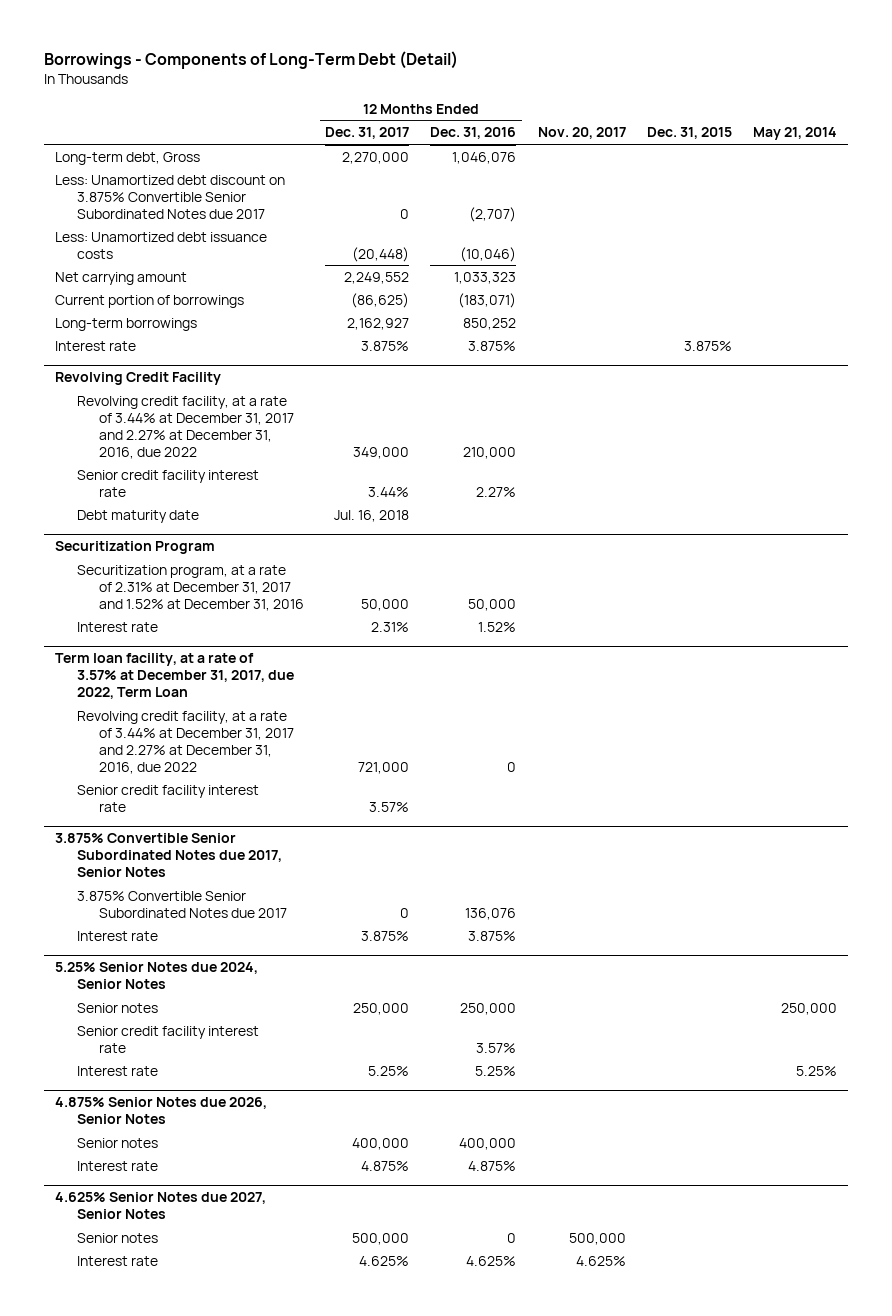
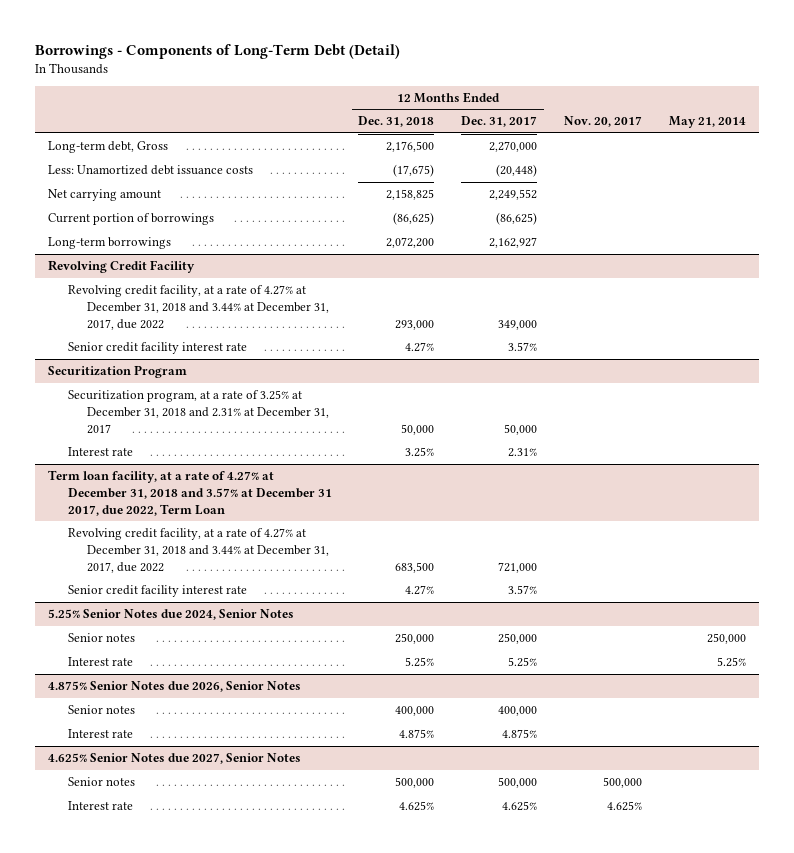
- | 12 Months Ended Dec. 31, 2017 | 12 Months Ended Dec. 31, 2016 | Nov. 20, 2017 | Dec. 31, 2015 | May 21, 2014
+ | 12 Months Ended Dec. 31, 2018 | 12 Months Ended Dec. 31, 2017 | Nov. 20, 2017 | May 21, 2014
- Less: Unamortized debt discount on 3.875% Convertible Senior Subordinated Notes due 2017 | 0 | (2,707) | | |
- Interest rate | 3.875% | 3.875% | | 3.875% |
@ Revolving Credit Facility
- Revolving credit facility, at a rate of 3.44% at December 31, 2017 and 2.27% at December 31, 2016, due 2022 | 349,000 | 210,000 | | |
- Senior credit facility interest rate | 3.44% | 2.27% | | |
- Debt maturity date | Jul. 16, 2018 | | | |
+ Revolving credit facility, at a rate of 4.27% at December 31, 2018 and 3.44% at December 31, 2017, due 2022 | 293,000 | 349,000 | |
+ Senior credit facility interest rate | 4.27% | 3.57% | |
@ Securitization Program
- Securitization program, at a rate of 2.31% at December 31, 2017 and 1.52% at December 31, 2016 | 50,000 | 50,000 | | |
+ Securitization program, at a rate of 3.25% at December 31, 2018 and 2.31% at December 31, 2017 | 50,000 | 50,000 | |
- Term loan facility, at a rate of 3.57% at December 31, 2017, due 2022, Term Loan
- Revolving credit facility, at a rate of 3.44% at December 31, 2017 and 2.27% at December 31, 2016, due 2022 | 721,000 | 0 | | |
+ Term loan facility, at a rate of 4.27% at December 31, 2018 and 3.57% at December 31 2017, due 2022, Term Loan
+ Revolving credit facility, at a rate of 4.27% at December 31, 2018 and 3.44% at December 31, 2017, due 2022 | 683,500 | 721,000 | |
- 3.875% Convertible Senior Subordinated Notes due 2017, Senior Notes
- 3.875% Convertible Senior Subordinated Notes due 2017 | 0 | 136,076 | | |
- Interest rate | 3.875% | 3.875% | | |
@ 5.25% Senior Notes due 2024, Senior Notes
- Senior credit facility interest rate | | 3.57% | | |

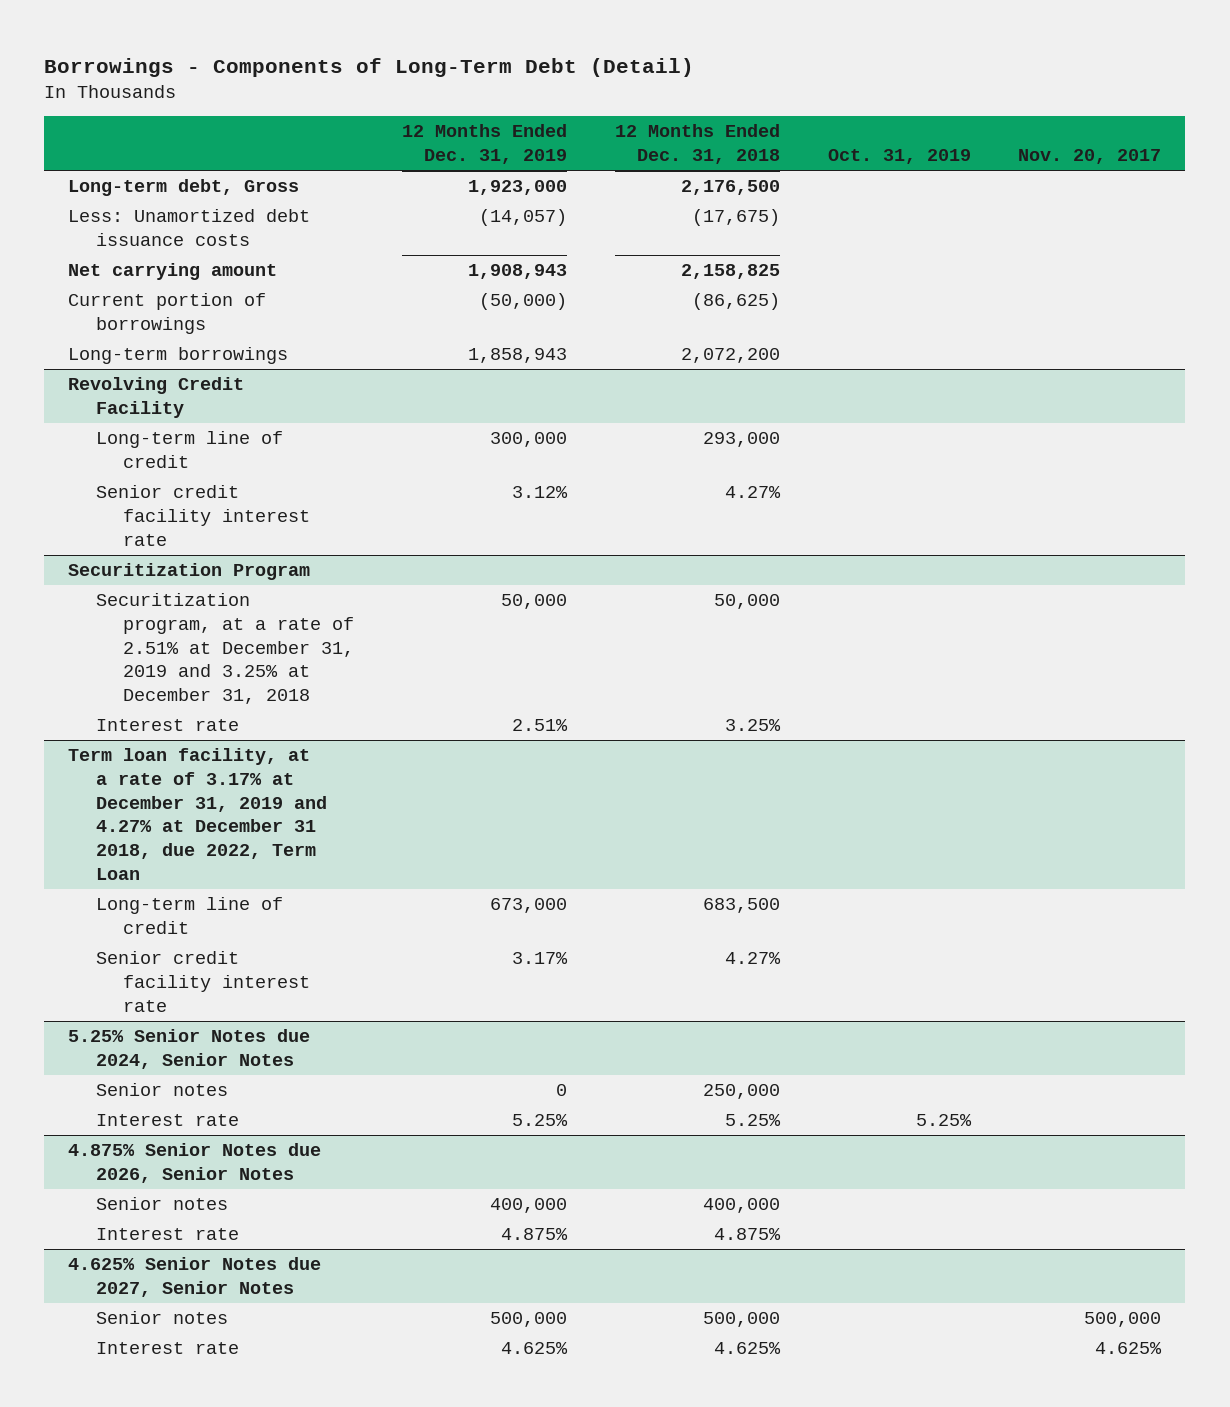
- | 12 Months Ended Dec. 31, 2018 | 12 Months Ended Dec. 31, 2017 | Nov. 20, 2017 | May 21, 2014
+ | 12 Months Ended Dec. 31, 2019 | 12 Months Ended Dec. 31, 2018 | Oct. 31, 2019 | Nov. 20, 2017
@ Revolving Credit Facility
- Revolving credit facility, at a rate of 4.27% at December 31, 2018 and 3.44% at December 31, 2017, due 2022 | 293,000 | 349,000 | |
+ Long-term line of credit | 300,000 | 293,000 | |
@ Securitization Program
- Securitization program, at a rate of 3.25% at December 31, 2018 and 2.31% at December 31, 2017 | 50,000 | 50,000 | |
+ Securitization program, at a rate of 2.51% at December 31, 2019 and 3.25% at December 31, 2018 | 50,000 | 50,000 | |
- Term loan facility, at a rate of 4.27% at December 31, 2018 and 3.57% at December 31 2017, due 2022, Term Loan
- Revolving credit facility, at a rate of 4.27% at December 31, 2018 and 3.44% at December 31, 2017, due 2022 | 683,500 | 721,000 | |
+ Term loan facility, at a rate of 3.17% at December 31, 2019 and 4.27% at December 31 2018, due 2022, Term Loan
+ Long-term line of credit | 673,000 | 683,500 | |

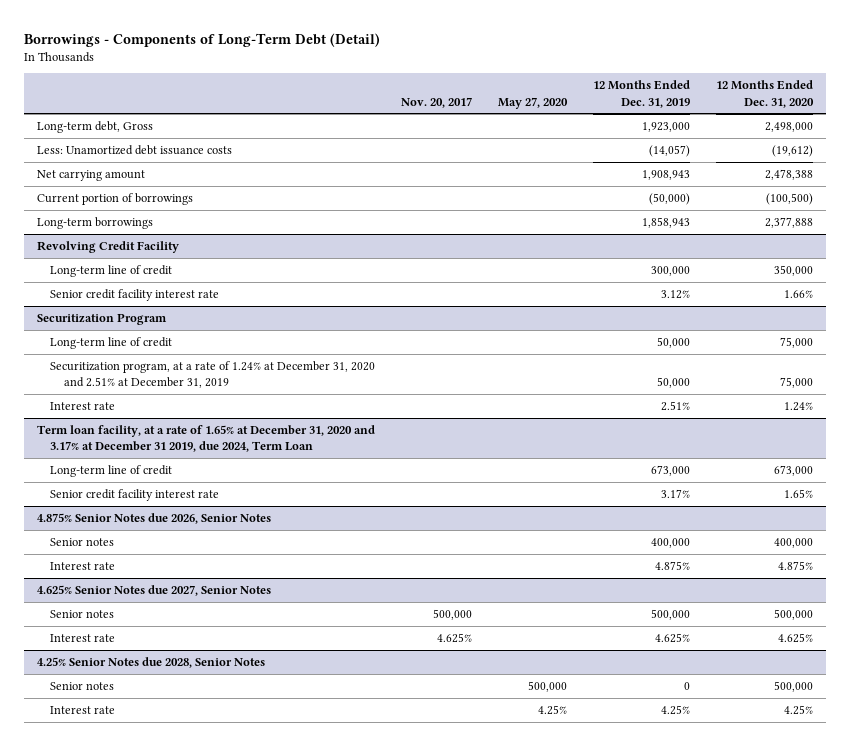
- | 12 Months Ended Dec. 31, 2019 | 12 Months Ended Dec. 31, 2018 | Oct. 31, 2019 | Nov. 20, 2017
+ | Nov. 20, 2017 | May 27, 2020 | 12 Months Ended Dec. 31, 2019 | 12 Months Ended Dec. 31, 2020
@ Securitization Program
- Securitization program, at a rate of 2.51% at December 31, 2019 and 3.25% at December 31, 2018 | 50,000 | 50,000 | |
+ Long-term line of credit | | | 50,000 | 75,000
+ Securitization program, at a rate of 1.24% at December 31, 2020 and 2.51% at December 31, 2019 | | | 50,000 | 75,000
- Term loan facility, at a rate of 3.17% at December 31, 2019 and 4.27% at December 31 2018, due 2022, Term Loan
+ Term loan facility, at a rate of 1.65% at December 31, 2020 and 3.17% at December 31 2019, due 2024, Term Loan
- 5.25% Senior Notes due 2024, Senior Notes
- Senior notes | 0 | 250,000 | |
- Interest rate | 5.25% | 5.25% | 5.25% |
+ 4.25% Senior Notes due 2028, Senior Notes
+ Senior notes | | 500,000 | 0 | 500,000
+ Interest rate | | 4.25% | 4.25% | 4.25%

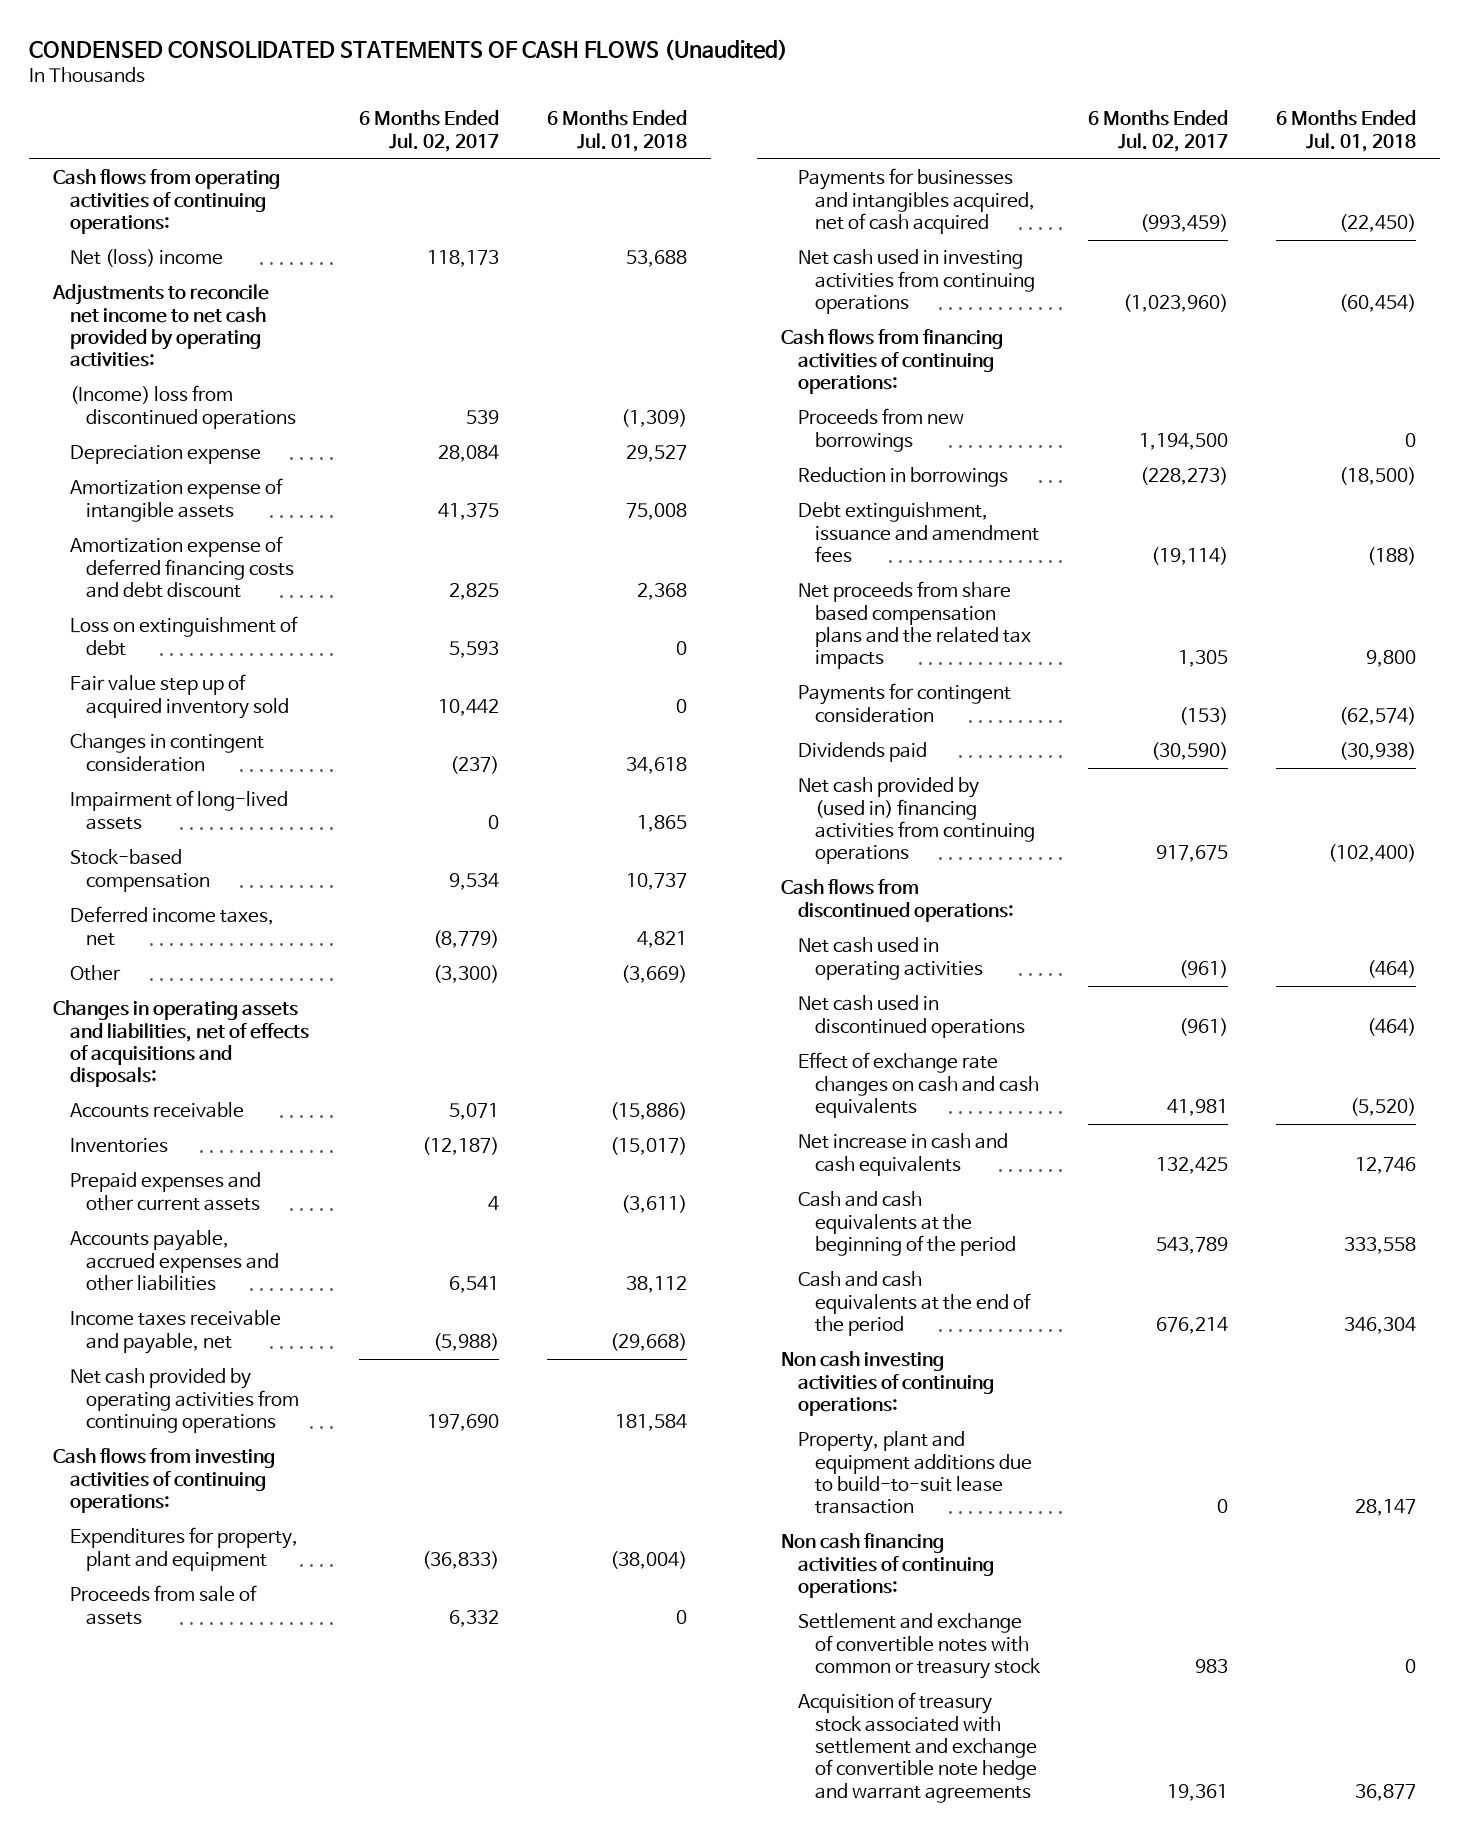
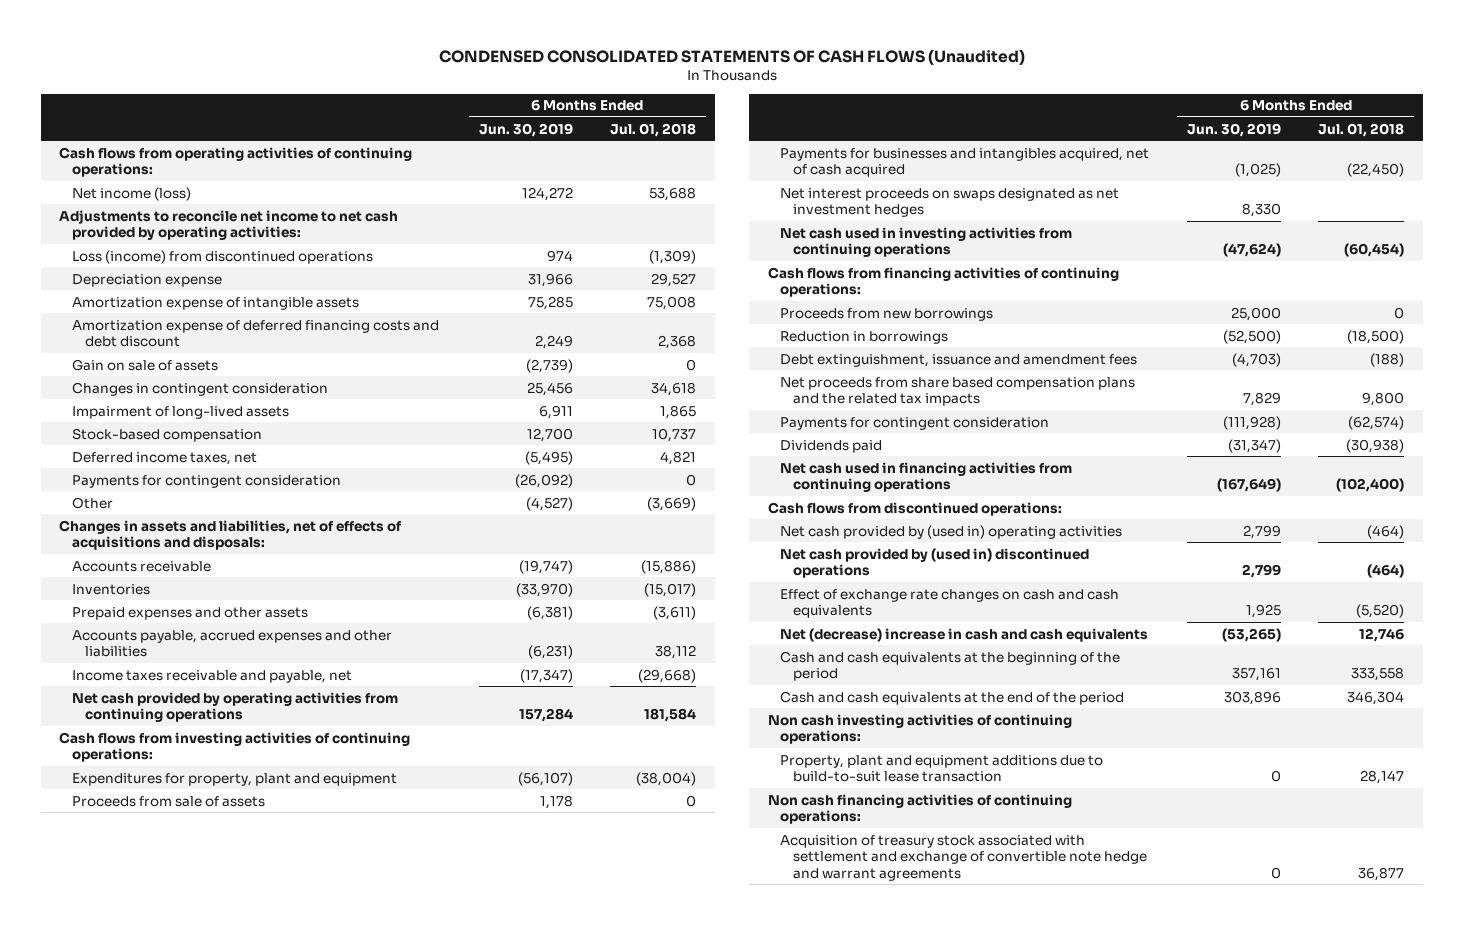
- | 6 Months Ended Jul. 02, 2017 | 6 Months Ended Jul. 01, 2018
+ | 6 Months Ended Jun. 30, 2019 | 6 Months Ended Jul. 01, 2018
- Net (loss) income | 118,173 | 53,688
+ Net income (loss) | 124,272 | 53,688
- (Income) loss from discontinued operations | 539 | (1,309)
+ Loss (income) from discontinued operations | 974 | (1,309)
- Loss on extinguishment of debt | 5,593 | 0
- Fair value step up of acquired inventory sold | 10,442 | 0
+ Gain on sale of assets | (2,739) | 0
+ Payments for contingent consideration | (26,092) | 0
- Changes in operating assets and liabilities, net of effects of acquisitions and disposals:
+ Changes in assets and liabilities, net of effects of acquisitions and disposals:
- Prepaid expenses and other current assets | 4 | (3,611)
+ Prepaid expenses and other assets | (6,381) | (3,611)
+ Net interest proceeds on swaps designated as net investment hedges | 8,330 |
- Net cash provided by (used in) financing activities from continuing operations | 917,675 | (102,400)
+ Net cash used in financing activities from continuing operations | (167,649) | (102,400)
- Net cash used in operating activities | (961) | (464)
- Net cash used in discontinued operations | (961) | (464)
+ Net cash provided by (used in) operating activities | 2,799 | (464)
+ Net cash provided by (used in) discontinued operations | 2,799 | (464)
- Net increase in cash and cash equivalents | 132,425 | 12,746
+ Net (decrease) increase in cash and cash equivalents | (53,265) | 12,746
- Settlement and exchange of convertible notes with common or treasury stock | 983 | 0

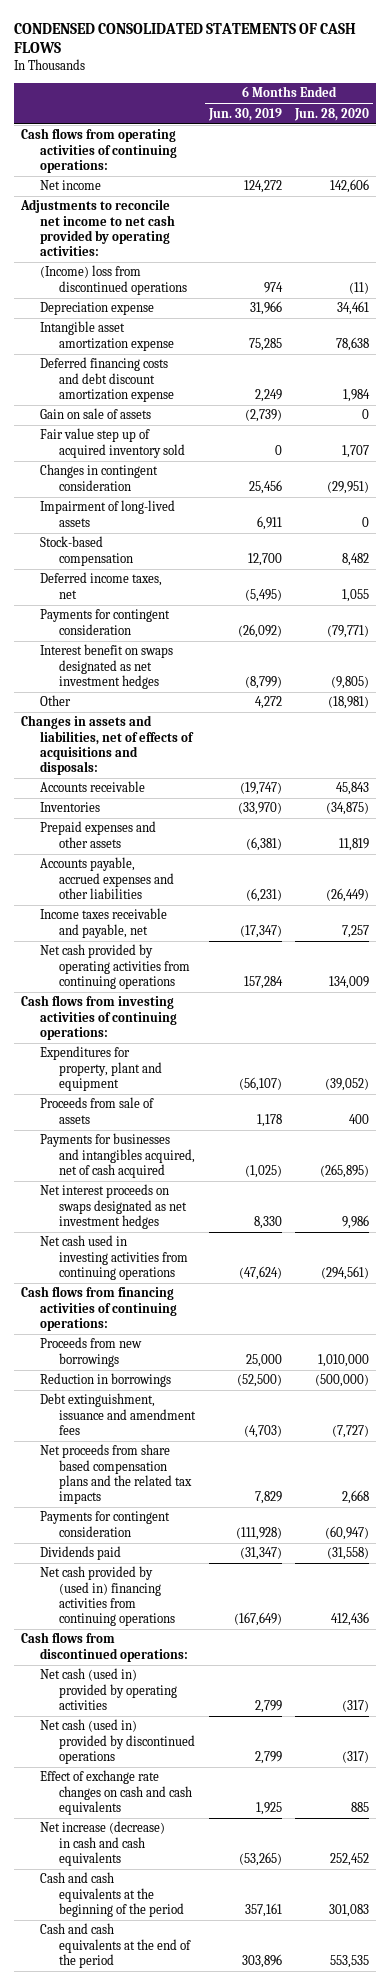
- CONDENSED CONSOLIDATED STATEMENTS OF CASH FLOWS (Unaudited)
+ CONDENSED CONSOLIDATED STATEMENTS OF CASH FLOWS
- | 6 Months Ended Jun. 30, 2019 | 6 Months Ended Jul. 01, 2018
+ | 6 Months Ended Jun. 30, 2019 | 6 Months Ended Jun. 28, 2020
- Net income (loss) | 124,272 | 53,688
+ Net income | 124,272 | 142,606
- Loss (income) from discontinued operations | 974 | (1,309)
+ (Income) loss from discontinued operations | 974 | (11)
- Amortization expense of intangible assets | 75,285 | 75,008
- Amortization expense of deferred financing costs and debt discount | 2,249 | 2,368
+ Intangible asset amortization expense | 75,285 | 78,638
+ Deferred financing costs and debt discount amortization expense | 2,249 | 1,984
+ Fair value step up of acquired inventory sold | 0 | 1,707
- Other | (4,527) | (3,669)
+ Interest benefit on swaps designated as net investment hedges | (8,799) | (9,805)
+ Other | 4,272 | (18,981)
- Net cash used in financing activities from continuing operations | (167,649) | (102,400)
+ Net cash provided by (used in) financing activities from continuing operations | (167,649) | 412,436
- Net cash provided by (used in) operating activities | 2,799 | (464)
- Net cash provided by (used in) discontinued operations | 2,799 | (464)
+ Net cash (used in) provided by operating activities | 2,799 | (317)
+ Net cash (used in) provided by discontinued operations | 2,799 | (317)
- Net (decrease) increase in cash and cash equivalents | (53,265) | 12,746
+ Net increase (decrease) in cash and cash equivalents | (53,265) | 252,452
- Non cash investing activities of continuing operations:
- Property, plant and equipment additions due to build-to-suit lease transaction | 0 | 28,147
- Non cash financing activities of continuing operations:
- Acquisition of treasury stock associated with settlement and exchange of convertible note hedge and warrant agreements | 0 | 36,877

